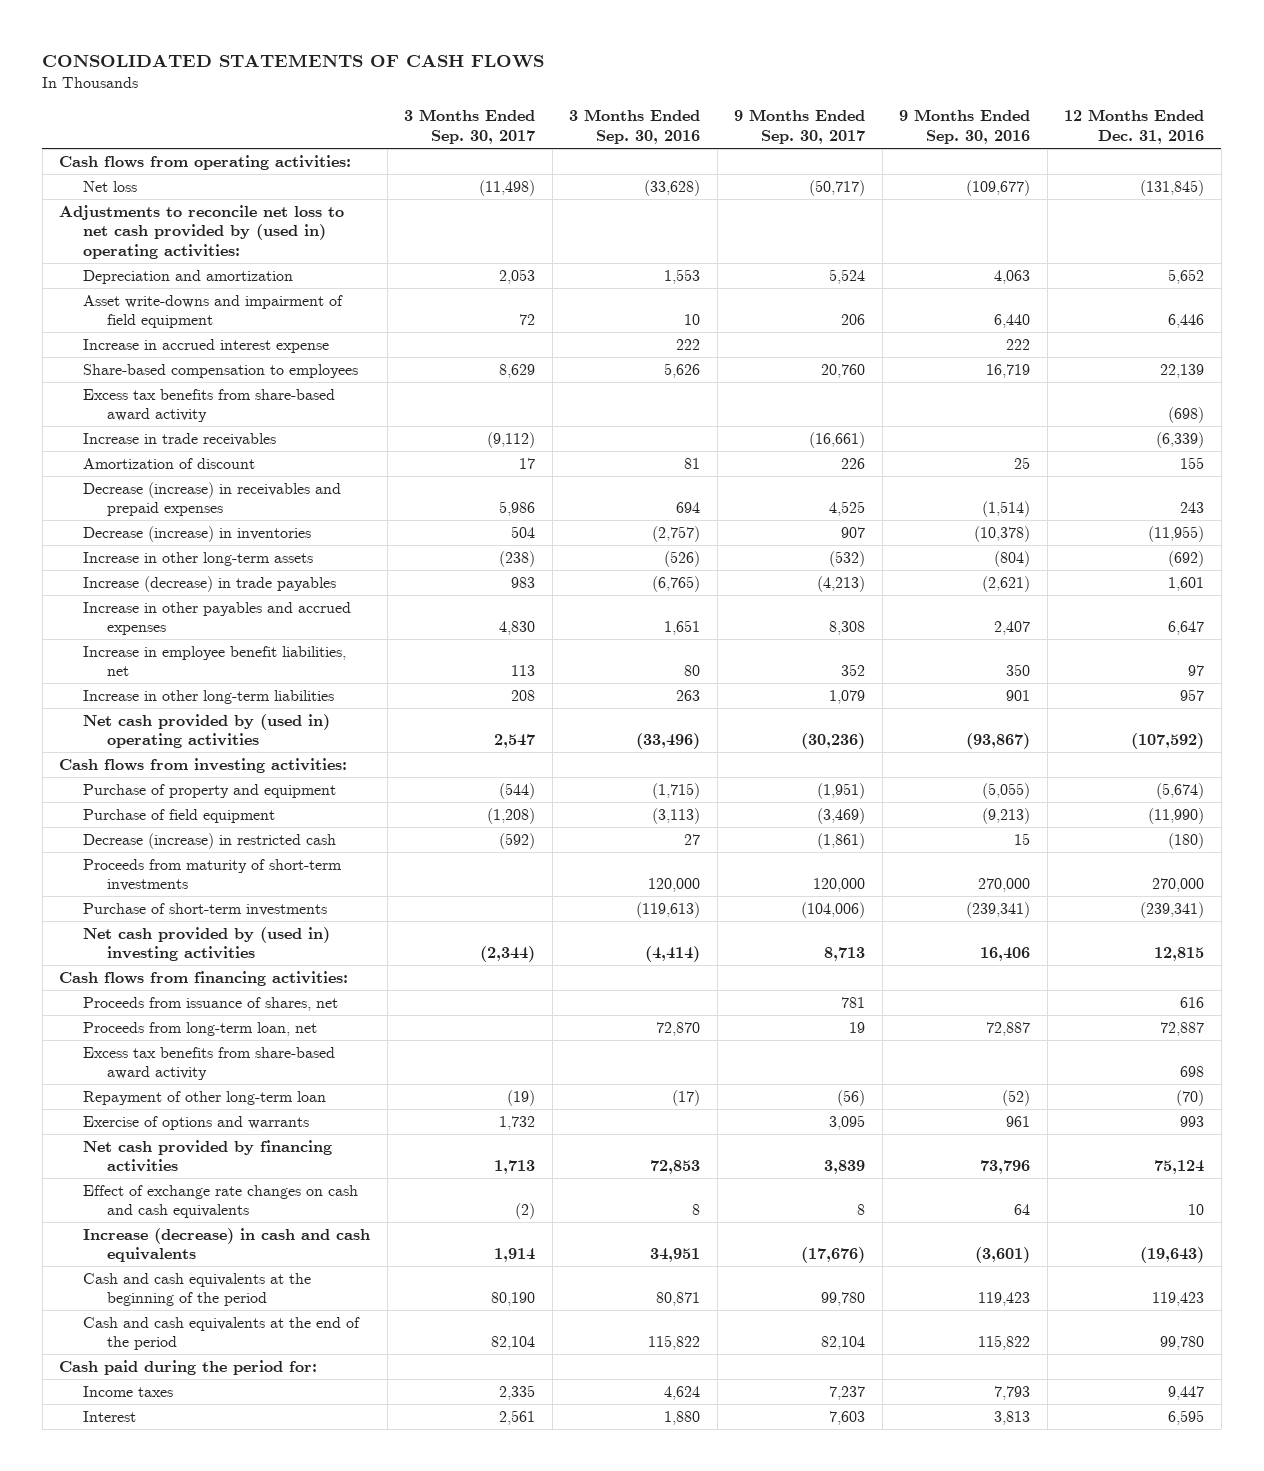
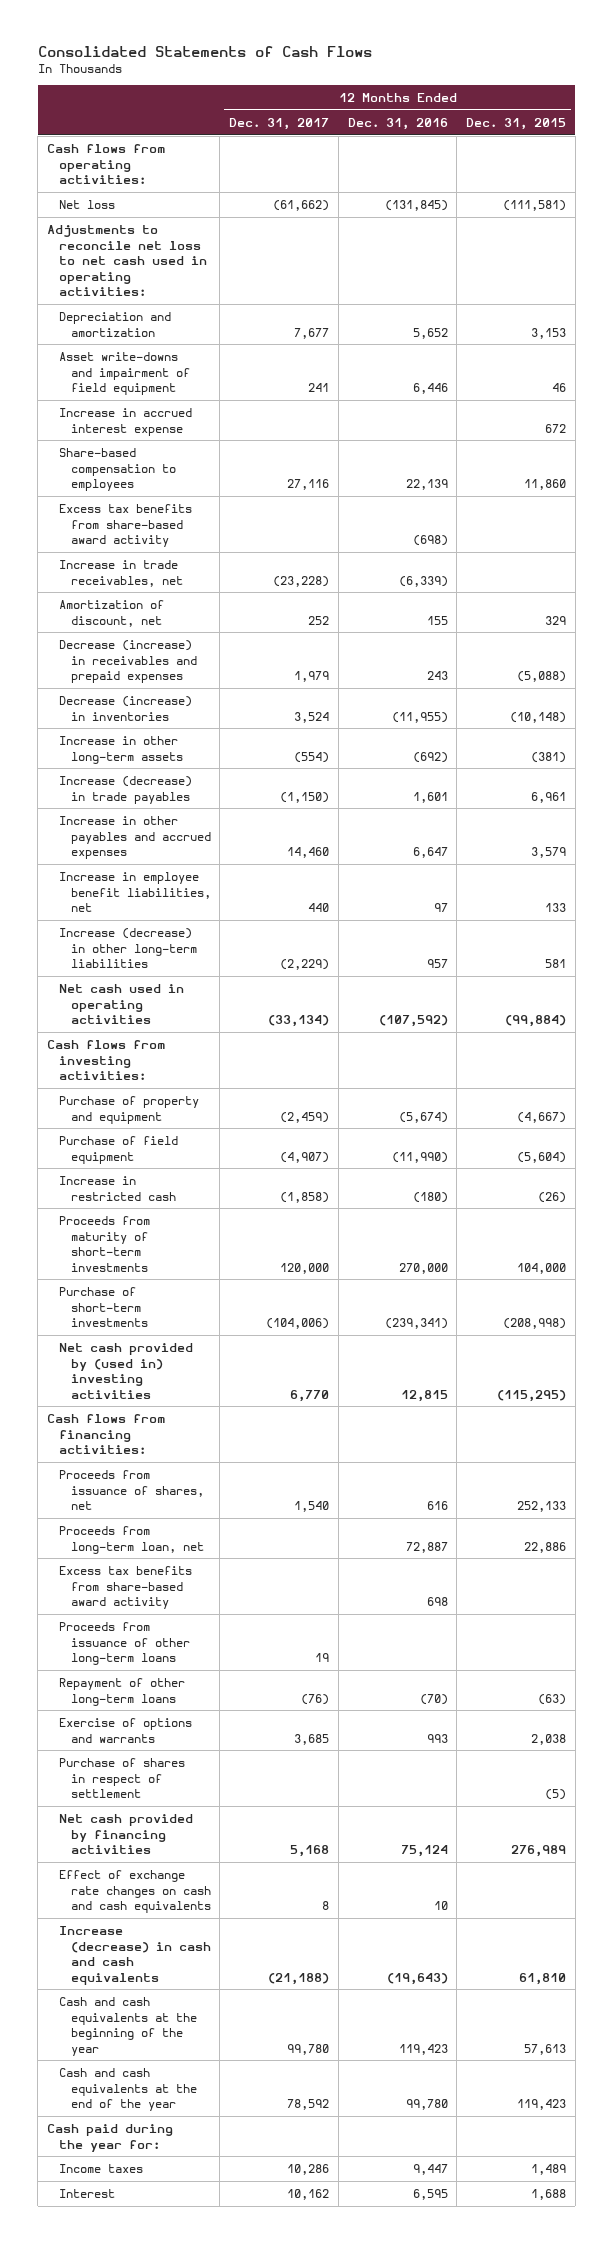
- CONSOLIDATED STATEMENTS OF CASH FLOWS
+ Consolidated Statements of Cash Flows
- | 3 Months Ended Sep. 30, 2017 | 3 Months Ended Sep. 30, 2016 | 9 Months Ended Sep. 30, 2017 | 9 Months Ended Sep. 30, 2016 | 12 Months Ended Dec. 31, 2016
+ | 12 Months Ended Dec. 31, 2017 | 12 Months Ended Dec. 31, 2016 | 12 Months Ended Dec. 31, 2015
- Adjustments to reconcile net loss to net cash provided by (used in) operating activities:
+ Adjustments to reconcile net loss to net cash used in operating activities:
- Increase in trade receivables | (9,112) | | (16,661) | | (6,339)
- Amortization of discount | 17 | 81 | 226 | 25 | 155
+ Increase in trade receivables, net | (23,228) | (6,339) |
+ Amortization of discount, net | 252 | 155 | 329
- Increase in other long-term liabilities | 208 | 263 | 1,079 | 901 | 957
- Net cash provided by (used in) operating activities | 2,547 | (33,496) | (30,236) | (93,867) | (107,592)
+ Increase (decrease) in other long-term liabilities | (2,229) | 957 | 581
+ Net cash used in operating activities | (33,134) | (107,592) | (99,884)
- Decrease (increase) in restricted cash | (592) | 27 | (1,861) | 15 | (180)
+ Increase in restricted cash | (1,858) | (180) | (26)
- Repayment of other long-term loan | (19) | (17) | (56) | (52) | (70)
+ Proceeds from issuance of other long-term loans | 19 | |
+ Repayment of other long-term loans | (76) | (70) | (63)
+ Purchase of shares in respect of settlement | | | (5)
- Cash and cash equivalents at the beginning of the period | 80,190 | 80,871 | 99,780 | 119,423 | 119,423
- Cash and cash equivalents at the end of the period | 82,104 | 115,822 | 82,104 | 115,822 | 99,780
- Cash paid during the period for:
+ Cash and cash equivalents at the beginning of the year | 99,780 | 119,423 | 57,613
+ Cash and cash equivalents at the end of the year | 78,592 | 99,780 | 119,423
+ Cash paid during the year for:

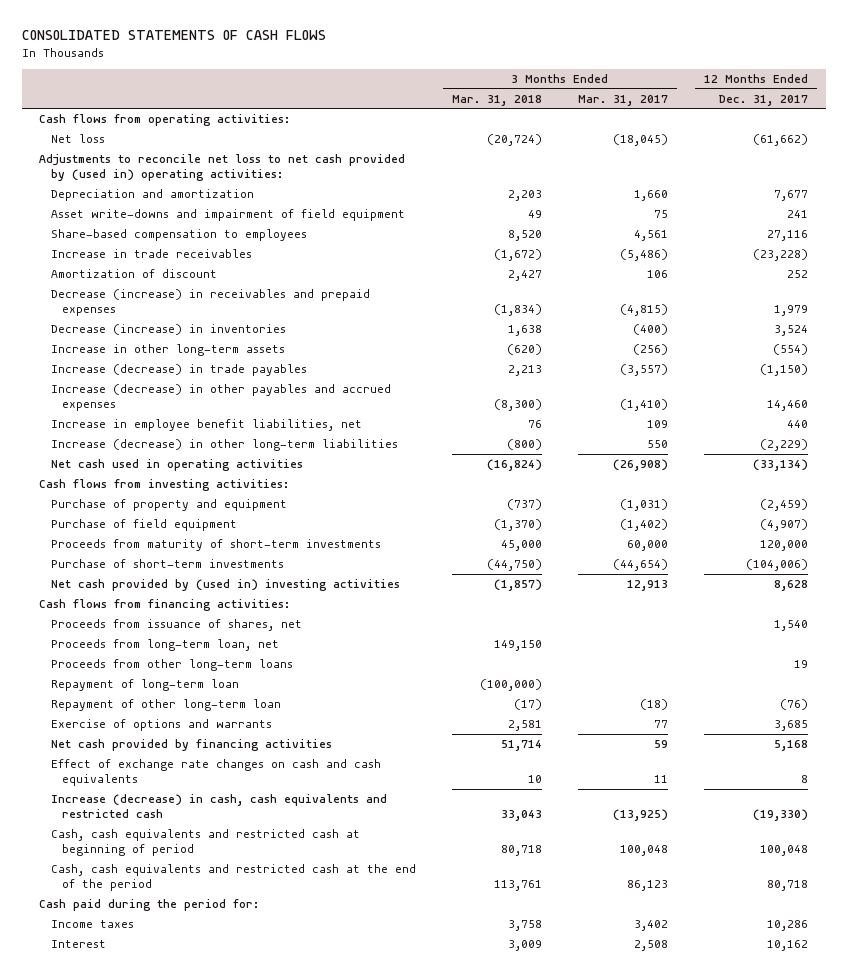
- Consolidated Statements of Cash Flows
+ CONSOLIDATED STATEMENTS OF CASH FLOWS
- | 12 Months Ended Dec. 31, 2017 | 12 Months Ended Dec. 31, 2016 | 12 Months Ended Dec. 31, 2015
+ | 3 Months Ended Mar. 31, 2018 | 3 Months Ended Mar. 31, 2017 | 12 Months Ended Dec. 31, 2017
- Adjustments to reconcile net loss to net cash used in operating activities:
+ Adjustments to reconcile net loss to net cash provided by (used in) operating activities:
- Increase in accrued interest expense | | | 672
- Excess tax benefits from share-based award activity | | (698) |
- Increase in trade receivables, net | (23,228) | (6,339) |
- Amortization of discount, net | 252 | 155 | 329
+ Increase in trade receivables | (1,672) | (5,486) | (23,228)
+ Amortization of discount | 2,427 | 106 | 252
- Increase in other payables and accrued expenses | 14,460 | 6,647 | 3,579
+ Increase (decrease) in other payables and accrued expenses | (8,300) | (1,410) | 14,460
- Increase in restricted cash | (1,858) | (180) | (26)
- Net cash provided by (used in) investing activities | 6,770 | 12,815 | (115,295)
+ Net cash provided by (used in) investing activities | (1,857) | 12,913 | 8,628
- Excess tax benefits from share-based award activity | | 698 |
- Proceeds from issuance of other long-term loans | 19 | |
- Repayment of other long-term loans | (76) | (70) | (63)
+ Proceeds from other long-term loans | | | 19
+ Repayment of long-term loan | (100,000) | |
+ Repayment of other long-term loan | (17) | (18) | (76)
- Purchase of shares in respect of settlement | | | (5)
- Increase (decrease) in cash and cash equivalents | (21,188) | (19,643) | 61,810
- Cash and cash equivalents at the beginning of the year | 99,780 | 119,423 | 57,613
- Cash and cash equivalents at the end of the year | 78,592 | 99,780 | 119,423
- Cash paid during the year for:
+ Increase (decrease) in cash, cash equivalents and restricted cash | 33,043 | (13,925) | (19,330)
+ Cash, cash equivalents and restricted cash at beginning of period | 80,718 | 100,048 | 100,048
+ Cash, cash equivalents and restricted cash at the end of the period | 113,761 | 86,123 | 80,718
+ Cash paid during the period for:

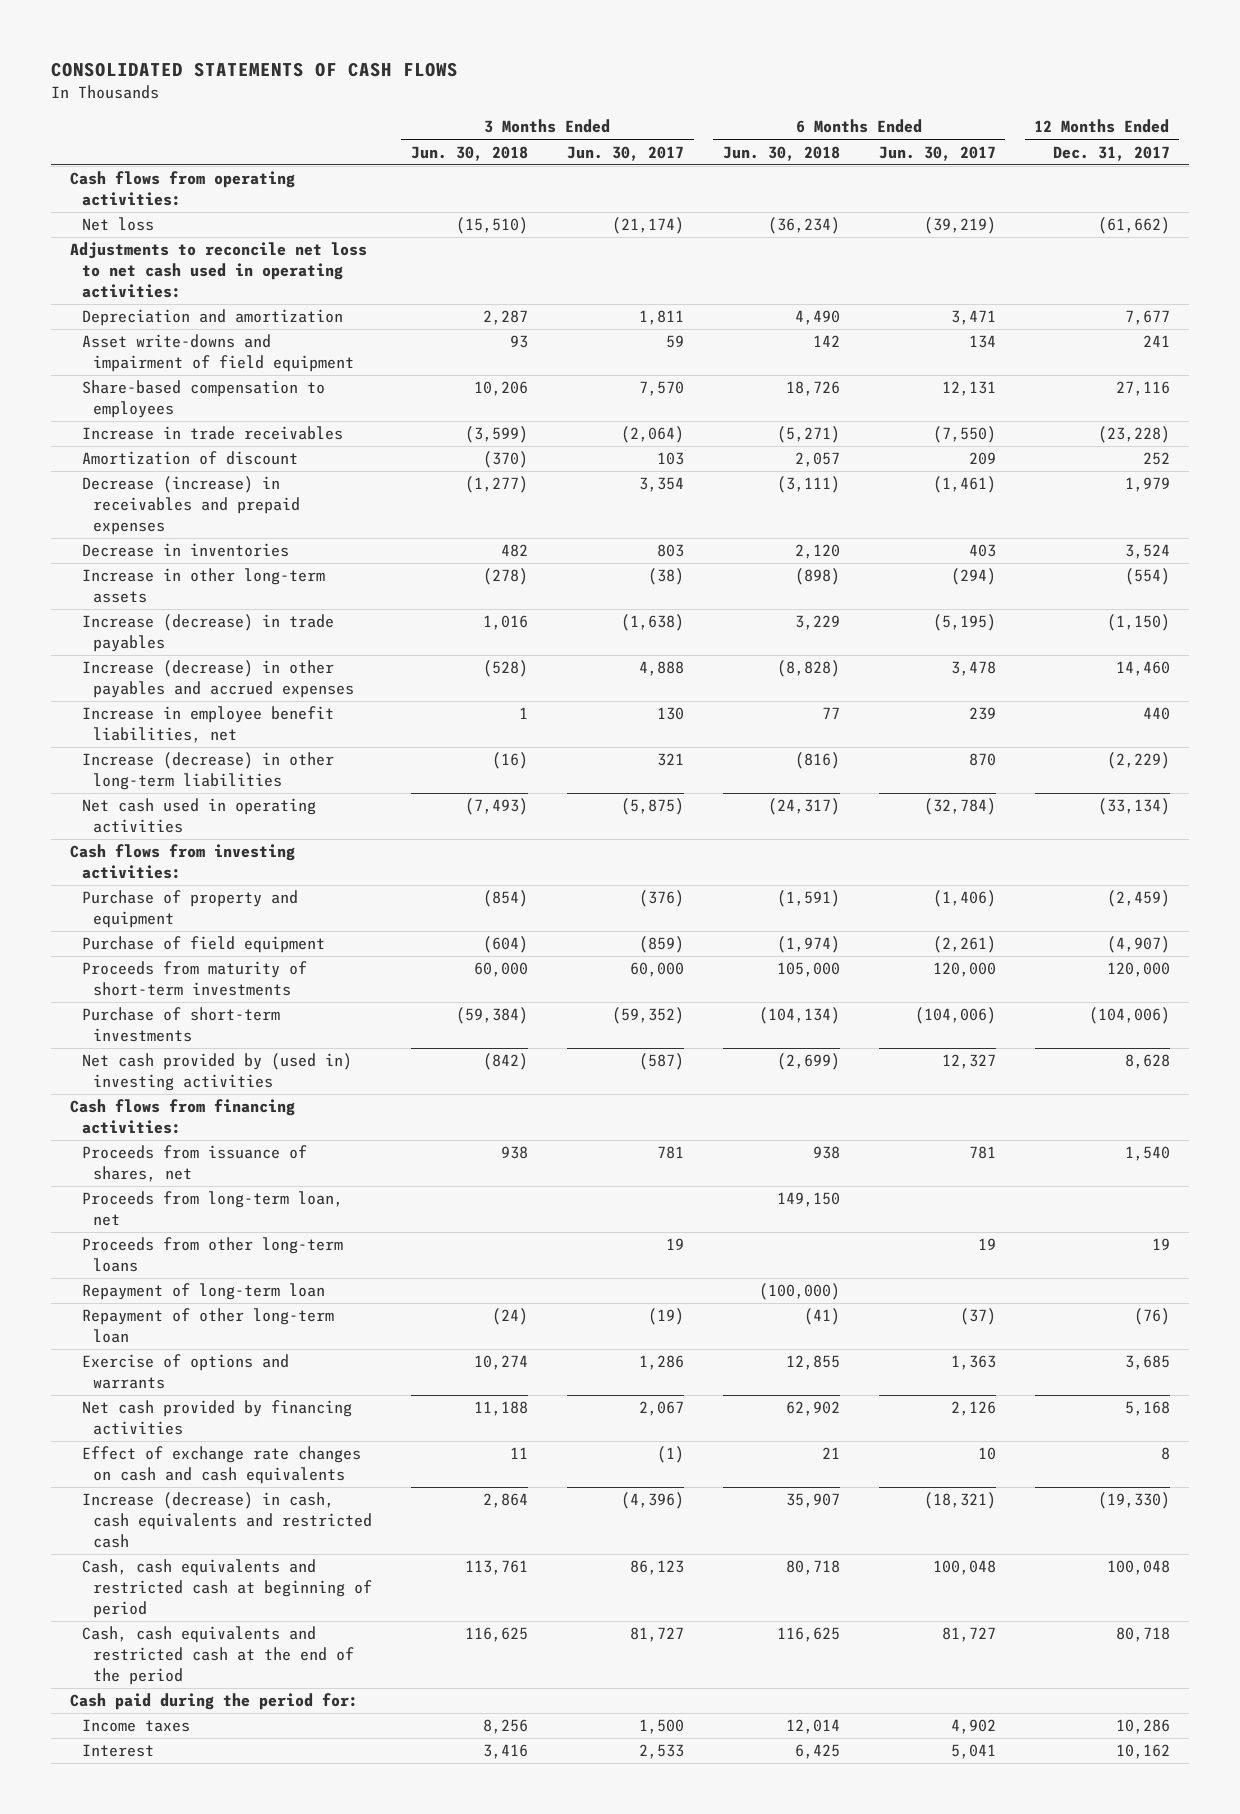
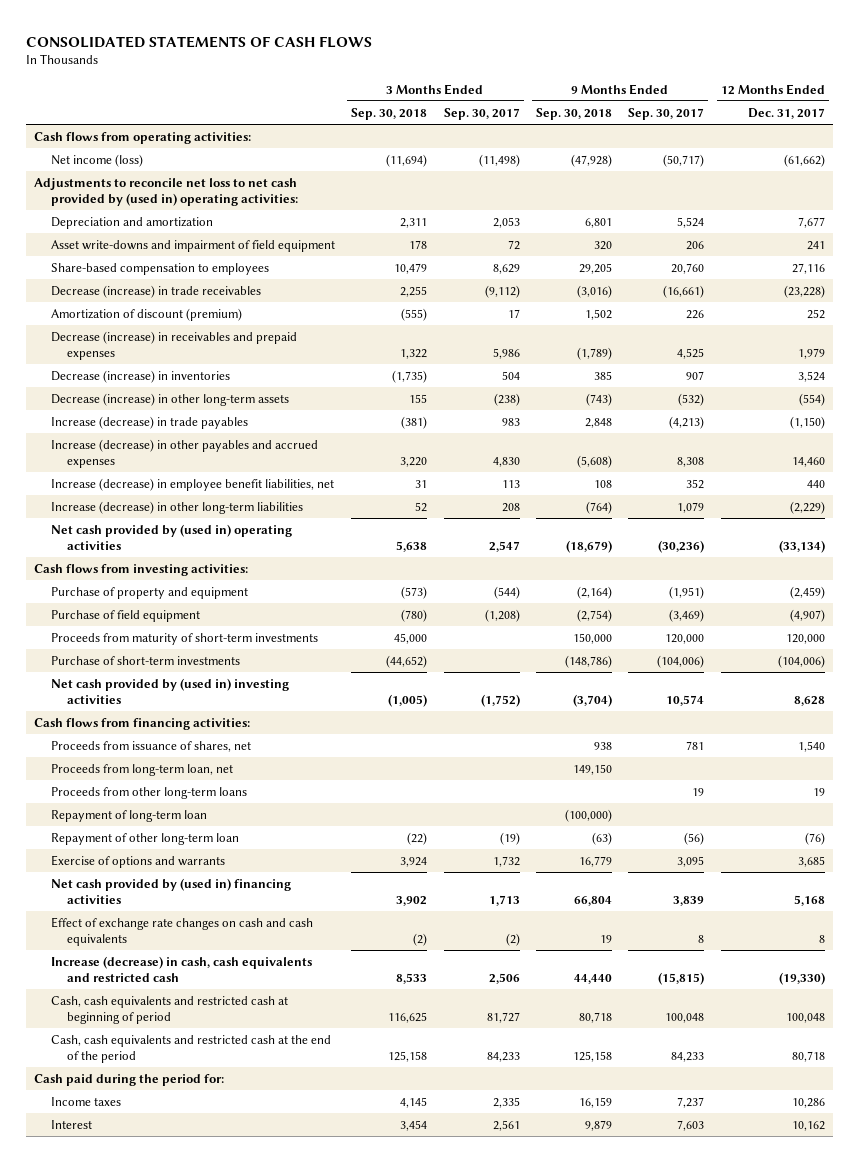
- | 3 Months Ended Jun. 30, 2018 | 3 Months Ended Jun. 30, 2017 | 6 Months Ended Jun. 30, 2018 | 6 Months Ended Jun. 30, 2017 | 12 Months Ended Dec. 31, 2017
+ | 3 Months Ended Sep. 30, 2018 | 3 Months Ended Sep. 30, 2017 | 9 Months Ended Sep. 30, 2018 | 9 Months Ended Sep. 30, 2017 | 12 Months Ended Dec. 31, 2017
- Net loss | (15,510) | (21,174) | (36,234) | (39,219) | (61,662)
- Adjustments to reconcile net loss to net cash used in operating activities:
+ Net income (loss) | (11,694) | (11,498) | (47,928) | (50,717) | (61,662)
+ Adjustments to reconcile net loss to net cash provided by (used in) operating activities:
- Increase in trade receivables | (3,599) | (2,064) | (5,271) | (7,550) | (23,228)
- Amortization of discount | (370) | 103 | 2,057 | 209 | 252
+ Decrease (increase) in trade receivables | 2,255 | (9,112) | (3,016) | (16,661) | (23,228)
+ Amortization of discount (premium) | (555) | 17 | 1,502 | 226 | 252
- Decrease in inventories | 482 | 803 | 2,120 | 403 | 3,524
- Increase in other long-term assets | (278) | (38) | (898) | (294) | (554)
+ Decrease (increase) in inventories | (1,735) | 504 | 385 | 907 | 3,524
+ Decrease (increase) in other long-term assets | 155 | (238) | (743) | (532) | (554)
- Increase in employee benefit liabilities, net | 1 | 130 | 77 | 239 | 440
+ Increase (decrease) in employee benefit liabilities, net | 31 | 113 | 108 | 352 | 440
- Net cash used in operating activities | (7,493) | (5,875) | (24,317) | (32,784) | (33,134)
+ Net cash provided by (used in) operating activities | 5,638 | 2,547 | (18,679) | (30,236) | (33,134)
- Net cash provided by financing activities | 11,188 | 2,067 | 62,902 | 2,126 | 5,168
+ Net cash provided by (used in) financing activities | 3,902 | 1,713 | 66,804 | 3,839 | 5,168

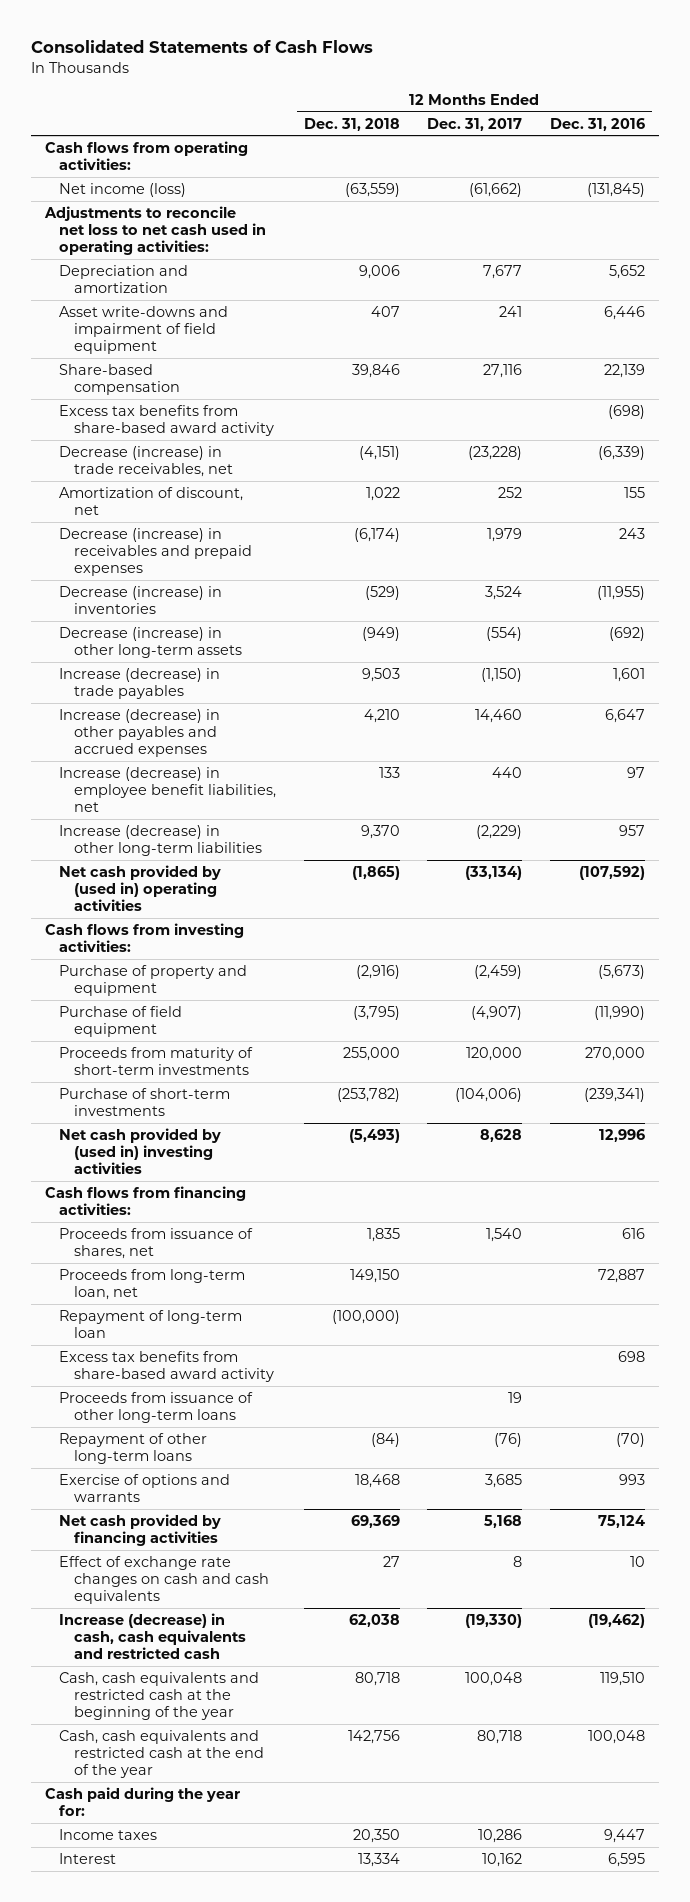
- CONSOLIDATED STATEMENTS OF CASH FLOWS
+ Consolidated Statements of Cash Flows
- | 3 Months Ended Sep. 30, 2018 | 3 Months Ended Sep. 30, 2017 | 9 Months Ended Sep. 30, 2018 | 9 Months Ended Sep. 30, 2017 | 12 Months Ended Dec. 31, 2017
+ | 12 Months Ended Dec. 31, 2018 | 12 Months Ended Dec. 31, 2017 | 12 Months Ended Dec. 31, 2016
- Adjustments to reconcile net loss to net cash provided by (used in) operating activities:
+ Adjustments to reconcile net loss to net cash used in operating activities:
- Share-based compensation to employees | 10,479 | 8,629 | 29,205 | 20,760 | 27,116
- Decrease (increase) in trade receivables | 2,255 | (9,112) | (3,016) | (16,661) | (23,228)
- Amortization of discount (premium) | (555) | 17 | 1,502 | 226 | 252
+ Share-based compensation | 39,846 | 27,116 | 22,139
+ Excess tax benefits from share-based award activity | | | (698)
+ Decrease (increase) in trade receivables, net | (4,151) | (23,228) | (6,339)
+ Amortization of discount, net | 1,022 | 252 | 155
- Proceeds from other long-term loans | | | | 19 | 19
- Repayment of other long-term loan | (22) | (19) | (63) | (56) | (76)
+ Excess tax benefits from share-based award activity | | | 698
+ Proceeds from issuance of other long-term loans | | 19 |
+ Repayment of other long-term loans | (84) | (76) | (70)
- Net cash provided by (used in) financing activities | 3,902 | 1,713 | 66,804 | 3,839 | 5,168
+ Net cash provided by financing activities | 69,369 | 5,168 | 75,124
- Cash, cash equivalents and restricted cash at beginning of period | 116,625 | 81,727 | 80,718 | 100,048 | 100,048
- Cash, cash equivalents and restricted cash at the end of the period | 125,158 | 84,233 | 125,158 | 84,233 | 80,718
- Cash paid during the period for:
+ Cash, cash equivalents and restricted cash at the beginning of the year | 80,718 | 100,048 | 119,510
+ Cash, cash equivalents and restricted cash at the end of the year | 142,756 | 80,718 | 100,048
+ Cash paid during the year for:

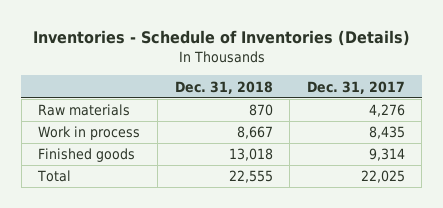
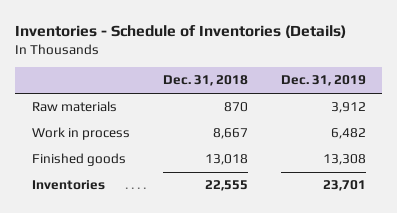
- | Dec. 31, 2018 | Dec. 31, 2017
+ | Dec. 31, 2018 | Dec. 31, 2019
- Total | 22,555 | 22,025
+ Inventories | 22,555 | 23,701

